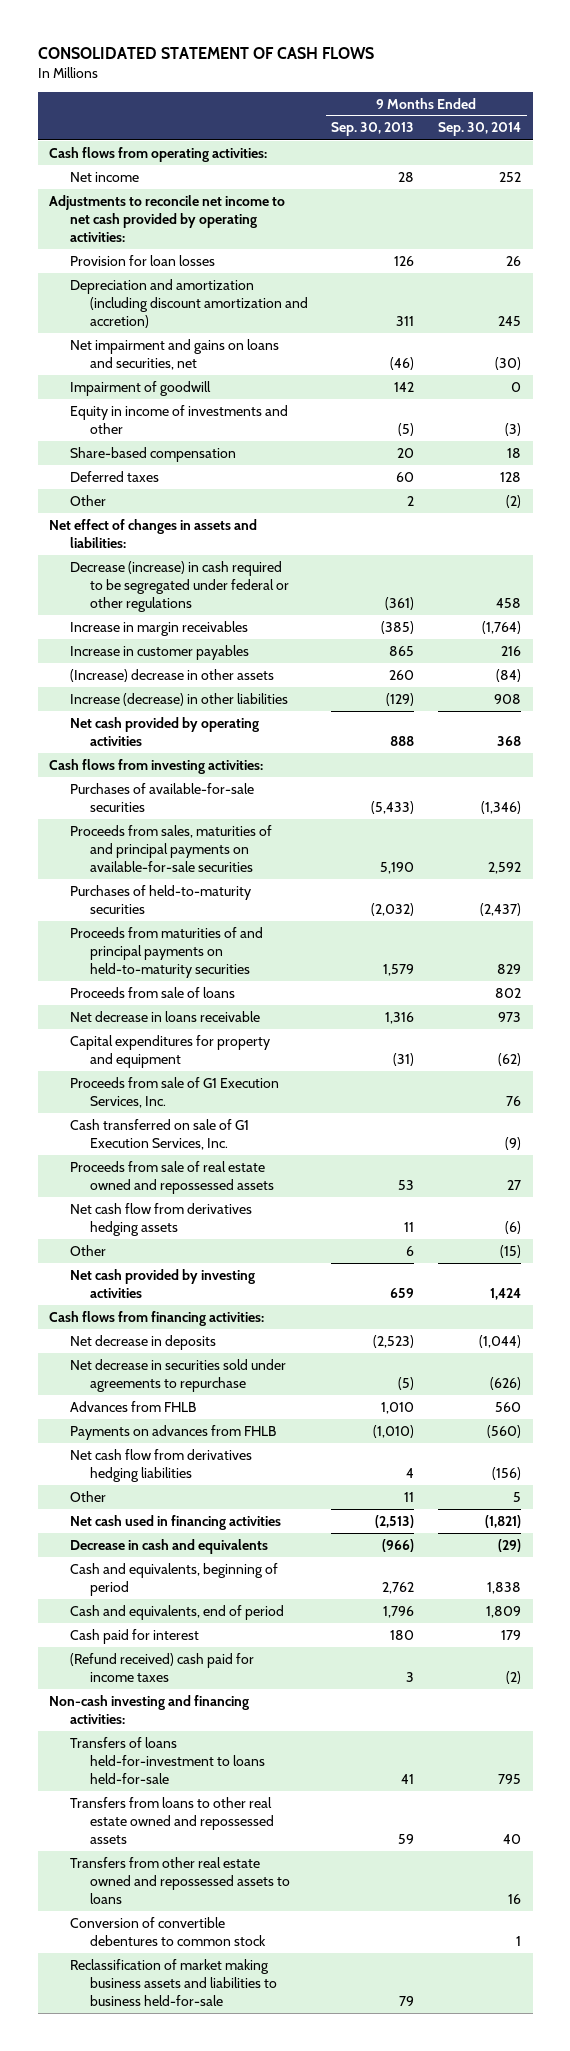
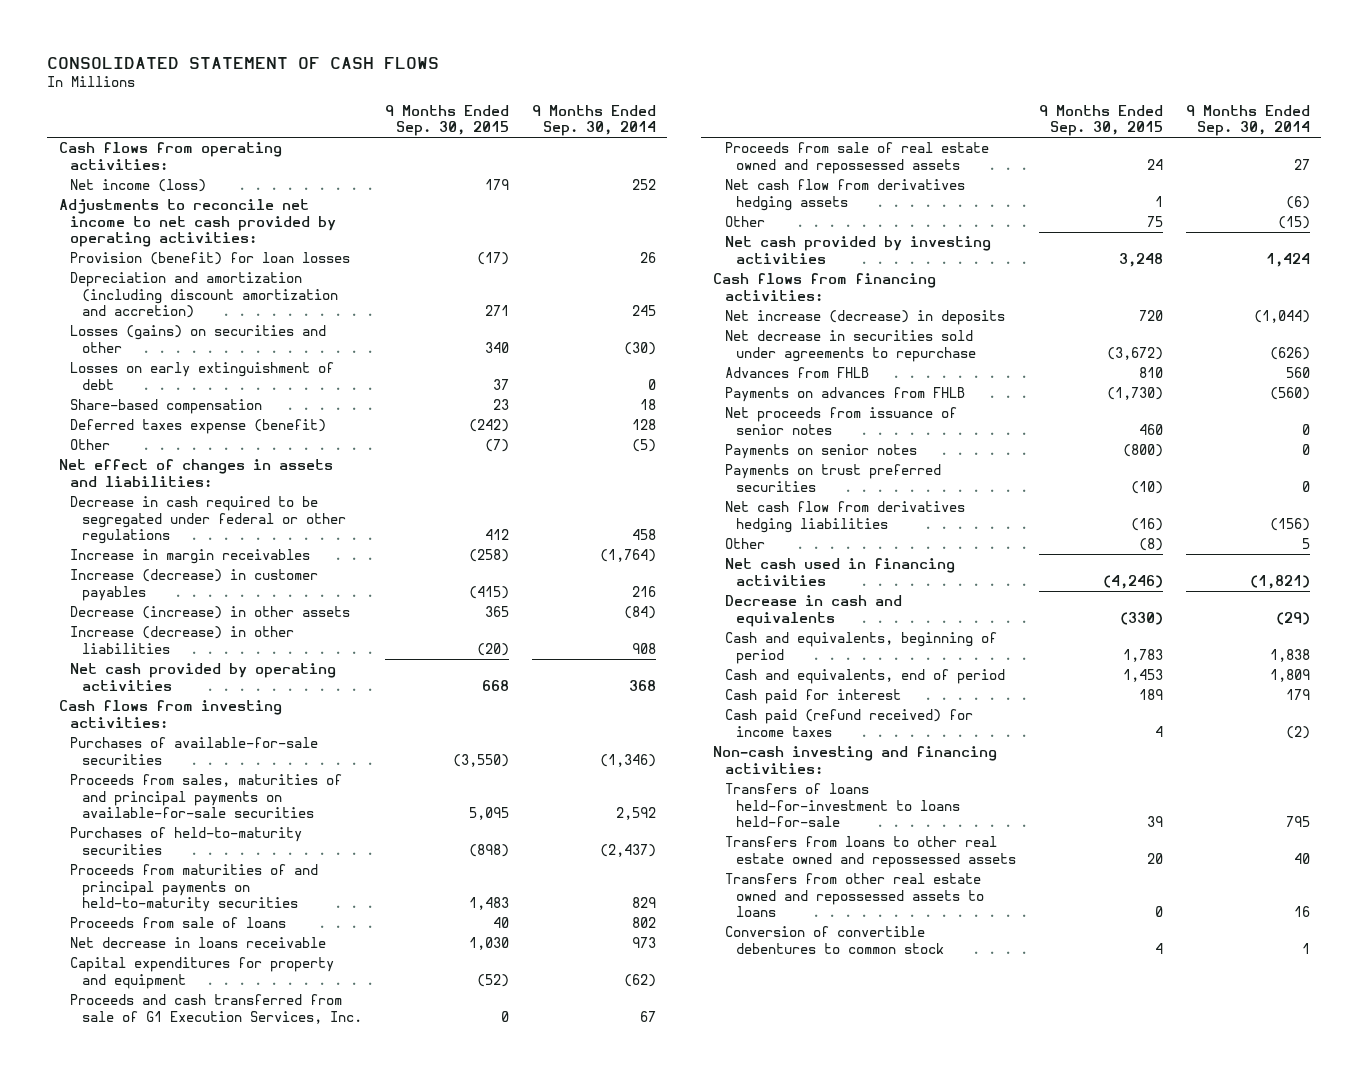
- | 9 Months Ended Sep. 30, 2013 | 9 Months Ended Sep. 30, 2014
+ | 9 Months Ended Sep. 30, 2015 | 9 Months Ended Sep. 30, 2014
- Net income | 28 | 252
+ Net income (loss) | 179 | 252
- Provision for loan losses | 126 | 26
+ Provision (benefit) for loan losses | (17) | 26
- Net impairment and gains on loans and securities, net | (46) | (30)
- Impairment of goodwill | 142 | 0
- Equity in income of investments and other | (5) | (3)
+ Losses (gains) on securities and other | 340 | (30)
+ Losses on early extinguishment of debt | 37 | 0
- Deferred taxes | 60 | 128
- Other | 2 | (2)
+ Deferred taxes expense (benefit) | (242) | 128
+ Other | (7) | (5)
- Decrease (increase) in cash required to be segregated under federal or other regulations | (361) | 458
+ Decrease in cash required to be segregated under federal or other regulations | 412 | 458
- Increase in customer payables | 865 | 216
- (Increase) decrease in other assets | 260 | (84)
+ Increase (decrease) in customer payables | (415) | 216
+ Decrease (increase) in other assets | 365 | (84)
- Proceeds from sale of G1 Execution Services, Inc. | | 76
- Cash transferred on sale of G1 Execution Services, Inc. | | (9)
+ Proceeds and cash transferred from sale of G1 Execution Services, Inc. | 0 | 67
- Net decrease in deposits | (2,523) | (1,044)
+ Net increase (decrease) in deposits | 720 | (1,044)
+ Net proceeds from issuance of senior notes | 460 | 0
+ Payments on senior notes | (800) | 0
+ Payments on trust preferred securities | (10) | 0
- (Refund received) cash paid for income taxes | 3 | (2)
+ Cash paid (refund received) for income taxes | 4 | (2)
- Reclassification of market making business assets and liabilities to business held-for-sale | 79 |

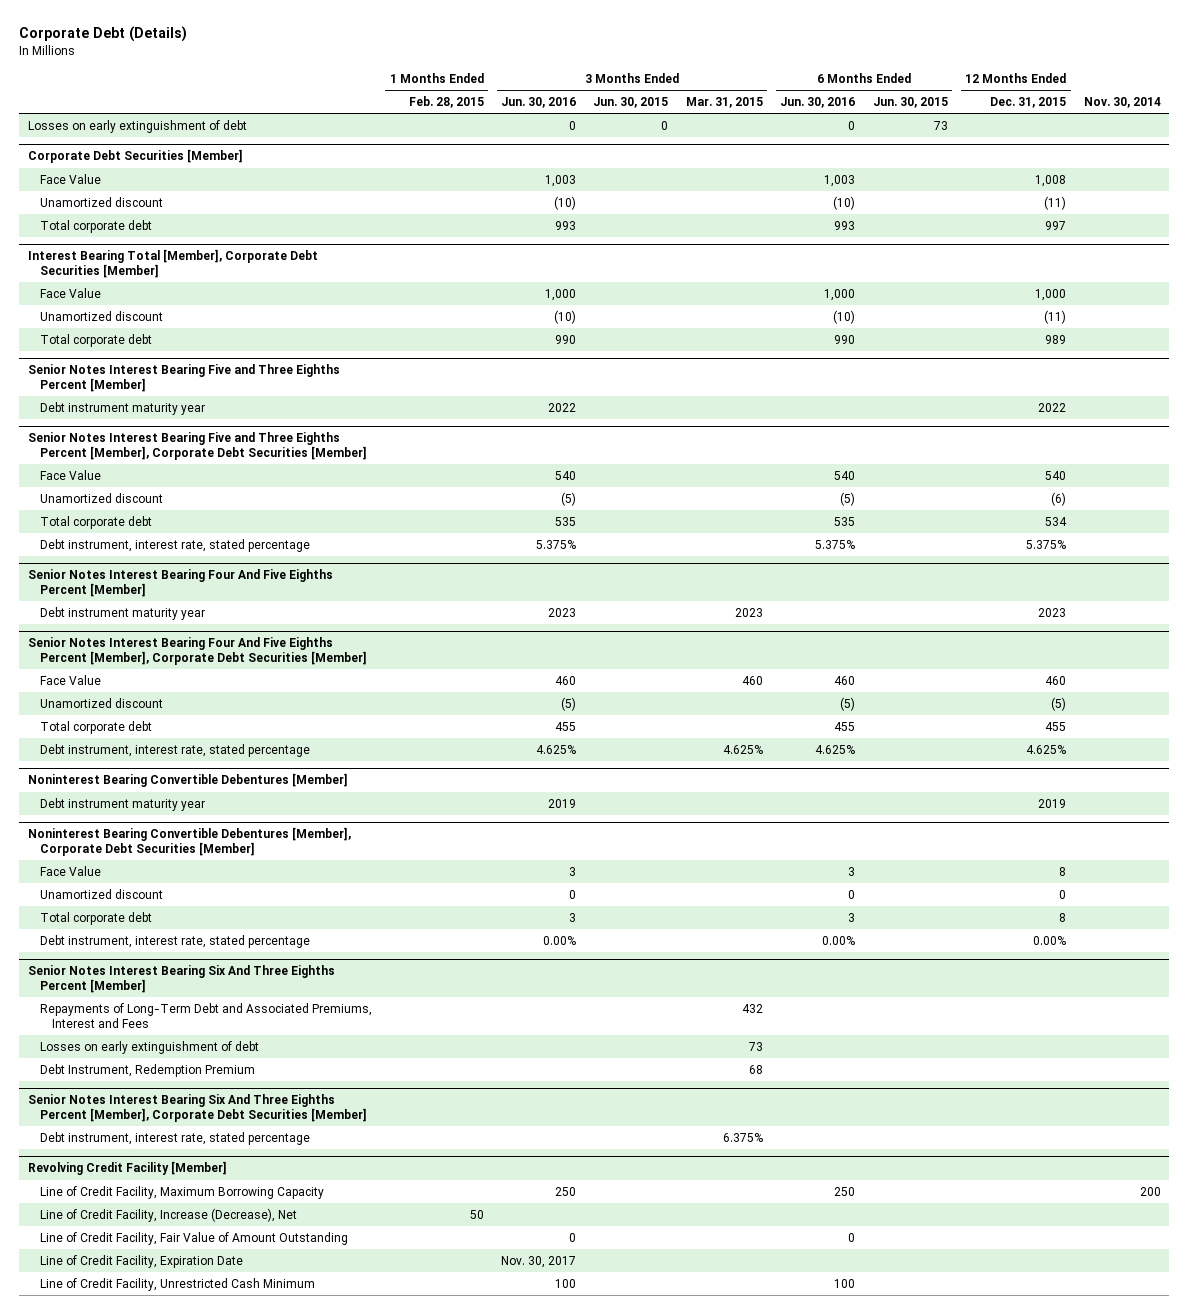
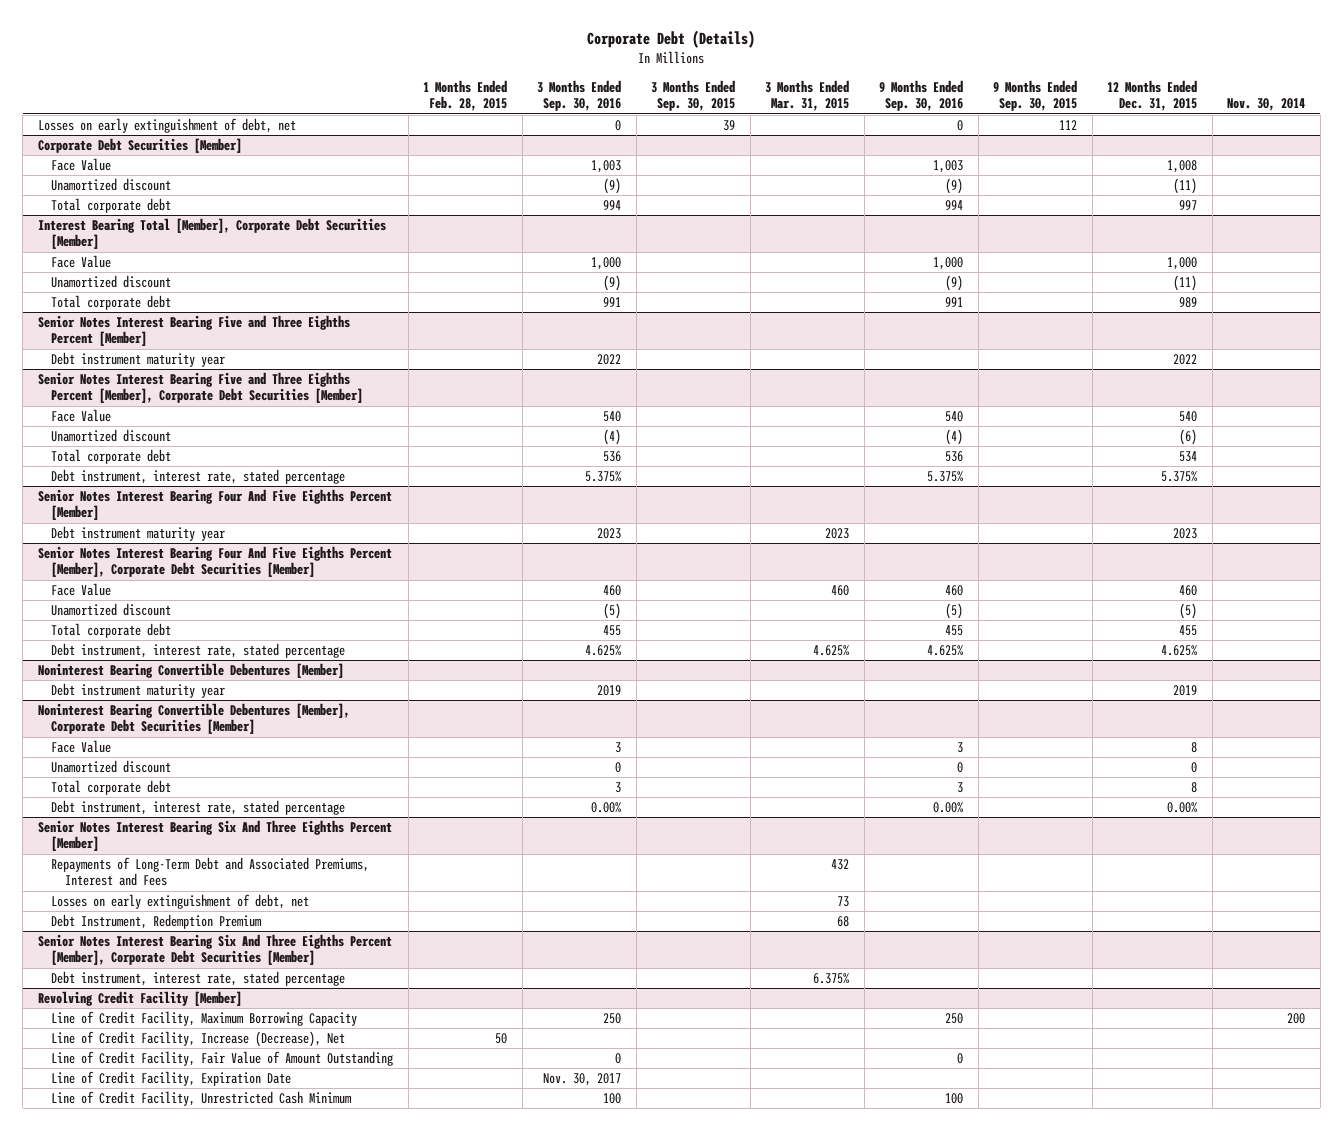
- | 1 Months Ended Feb. 28, 2015 | 3 Months Ended Jun. 30, 2016 | 3 Months Ended Jun. 30, 2015 | 3 Months Ended Mar. 31, 2015 | 6 Months Ended Jun. 30, 2016 | 6 Months Ended Jun. 30, 2015 | 12 Months Ended Dec. 31, 2015 | Nov. 30, 2014
+ | 1 Months Ended Feb. 28, 2015 | 3 Months Ended Sep. 30, 2016 | 3 Months Ended Sep. 30, 2015 | 3 Months Ended Mar. 31, 2015 | 9 Months Ended Sep. 30, 2016 | 9 Months Ended Sep. 30, 2015 | 12 Months Ended Dec. 31, 2015 | Nov. 30, 2014
- Losses on early extinguishment of debt | | 0 | 0 | | 0 | 73 | |
+ Losses on early extinguishment of debt, net | | 0 | 39 | | 0 | 112 | |
@ Senior Notes Interest Bearing Six And Three Eighths Percent [Member]
- Losses on early extinguishment of debt | | | | 73 | | | |
+ Losses on early extinguishment of debt, net | | | | 73 | | | |

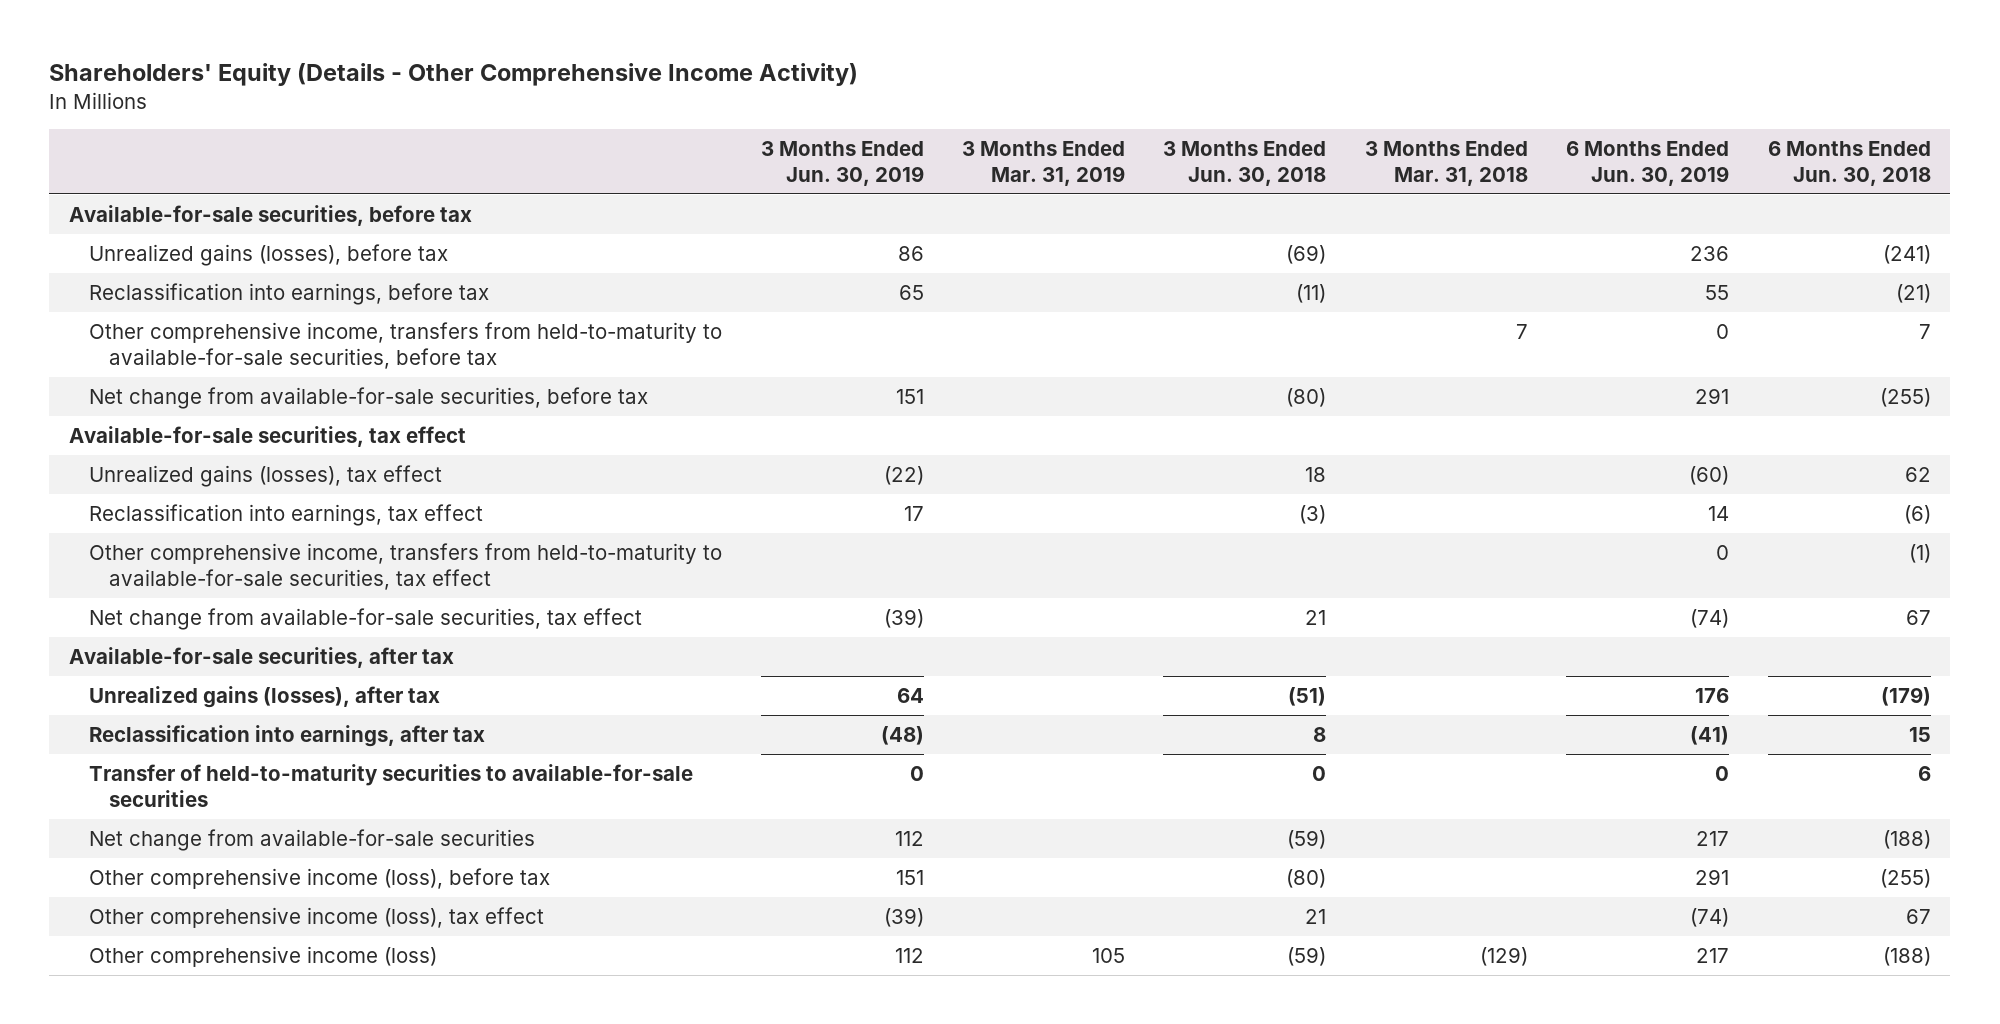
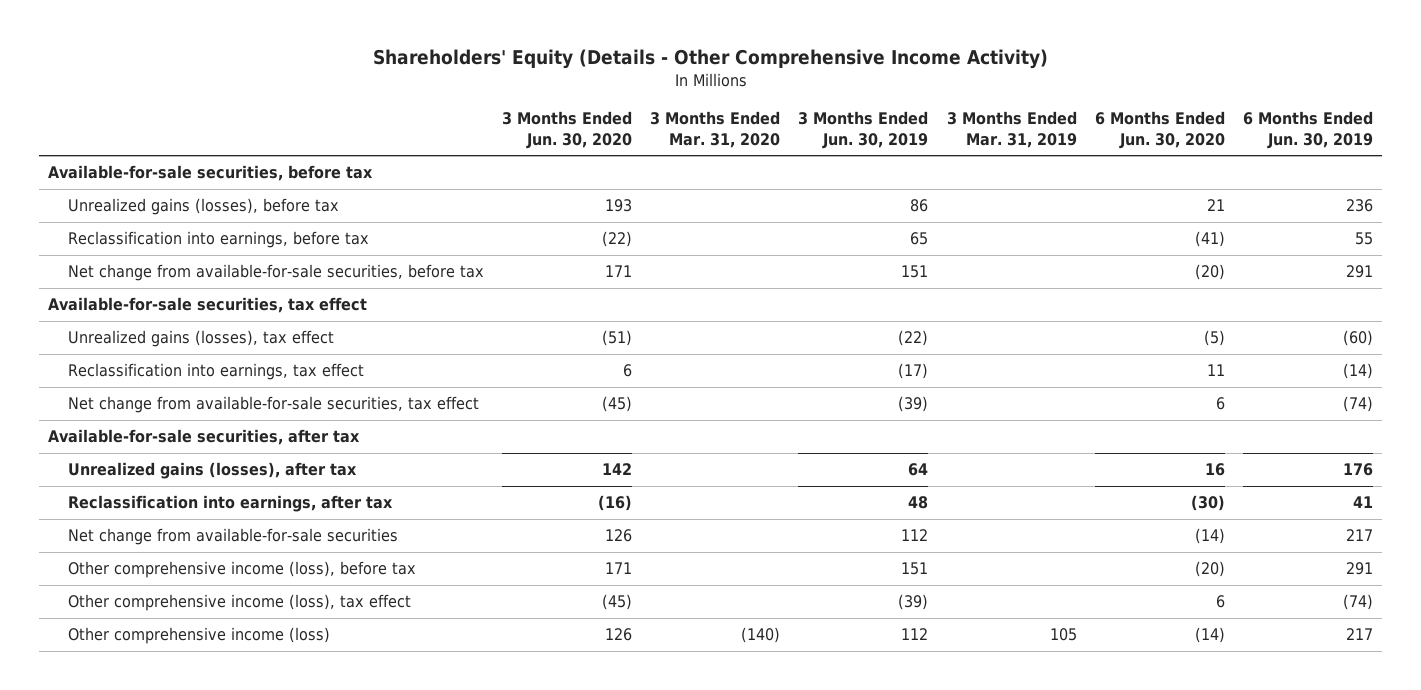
- | 3 Months Ended Jun. 30, 2019 | 3 Months Ended Mar. 31, 2019 | 3 Months Ended Jun. 30, 2018 | 3 Months Ended Mar. 31, 2018 | 6 Months Ended Jun. 30, 2019 | 6 Months Ended Jun. 30, 2018
+ | 3 Months Ended Jun. 30, 2020 | 3 Months Ended Mar. 31, 2020 | 3 Months Ended Jun. 30, 2019 | 3 Months Ended Mar. 31, 2019 | 6 Months Ended Jun. 30, 2020 | 6 Months Ended Jun. 30, 2019
- Other comprehensive income, transfers from held-to-maturity to available-for-sale securities, before tax | | | | 7 | 0 | 7
- Reclassification into earnings, tax effect | 17 | | (3) | | 14 | (6)
- Other comprehensive income, transfers from held-to-maturity to available-for-sale securities, tax effect | | | | | 0 | (1)
+ Reclassification into earnings, tax effect | 6 | | (17) | | 11 | (14)
- Reclassification into earnings, after tax | (48) | | 8 | | (41) | 15
- Transfer of held-to-maturity securities to available-for-sale securities | 0 | | 0 | | 0 | 6
+ Reclassification into earnings, after tax | (16) | | 48 | | (30) | 41

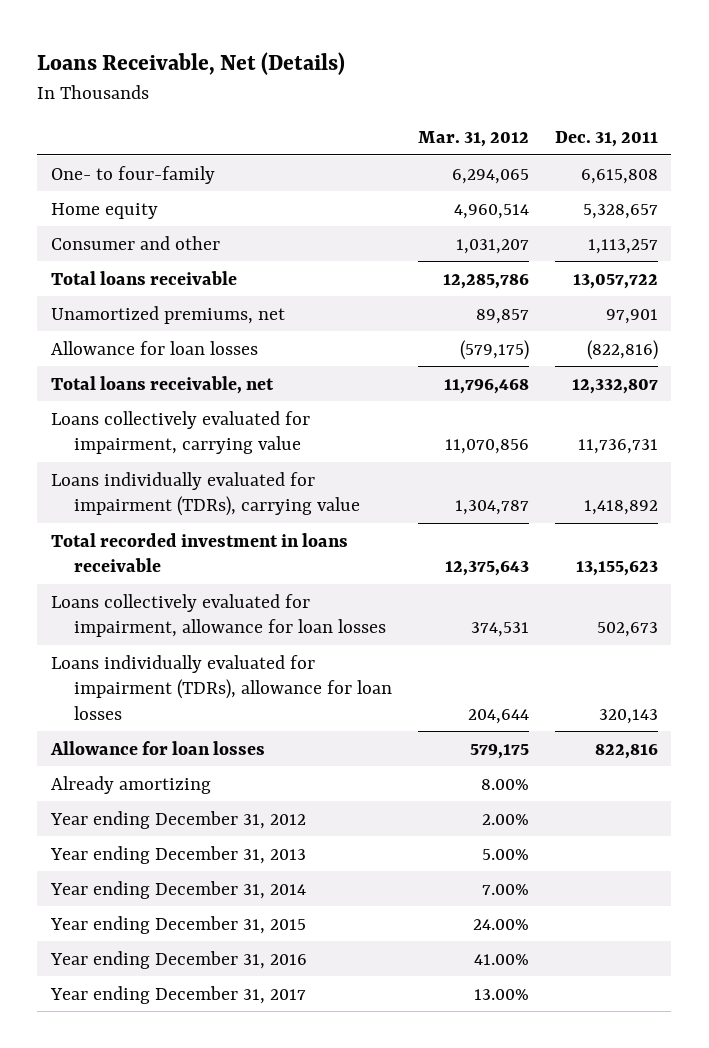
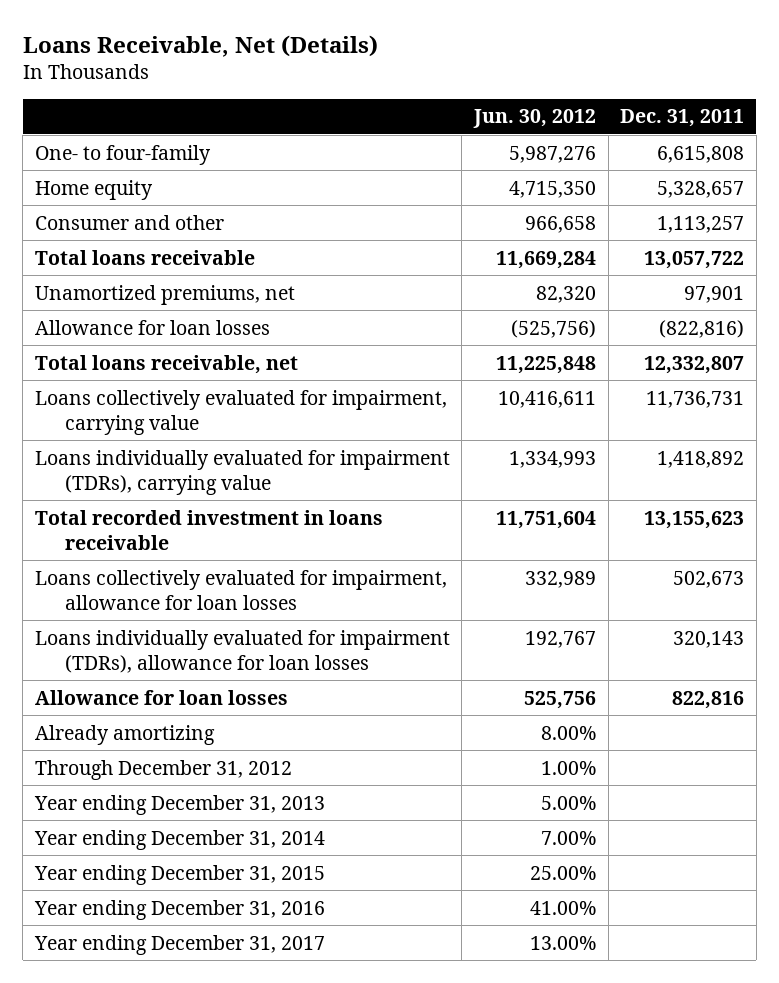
- | Mar. 31, 2012 | Dec. 31, 2011
+ | Jun. 30, 2012 | Dec. 31, 2011
- Year ending December 31, 2012 | 2.00% |
+ Through December 31, 2012 | 1.00% |

